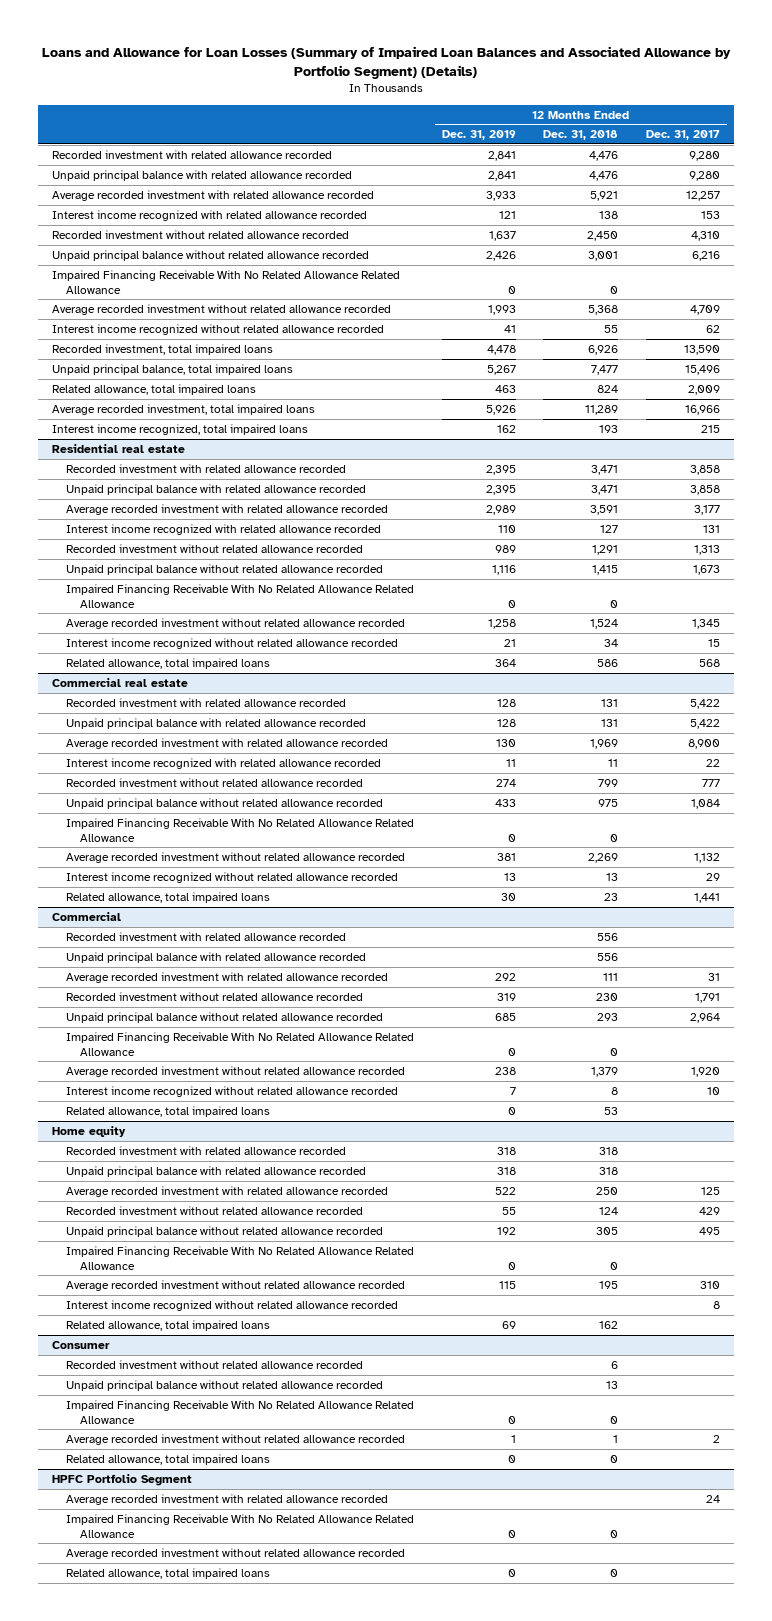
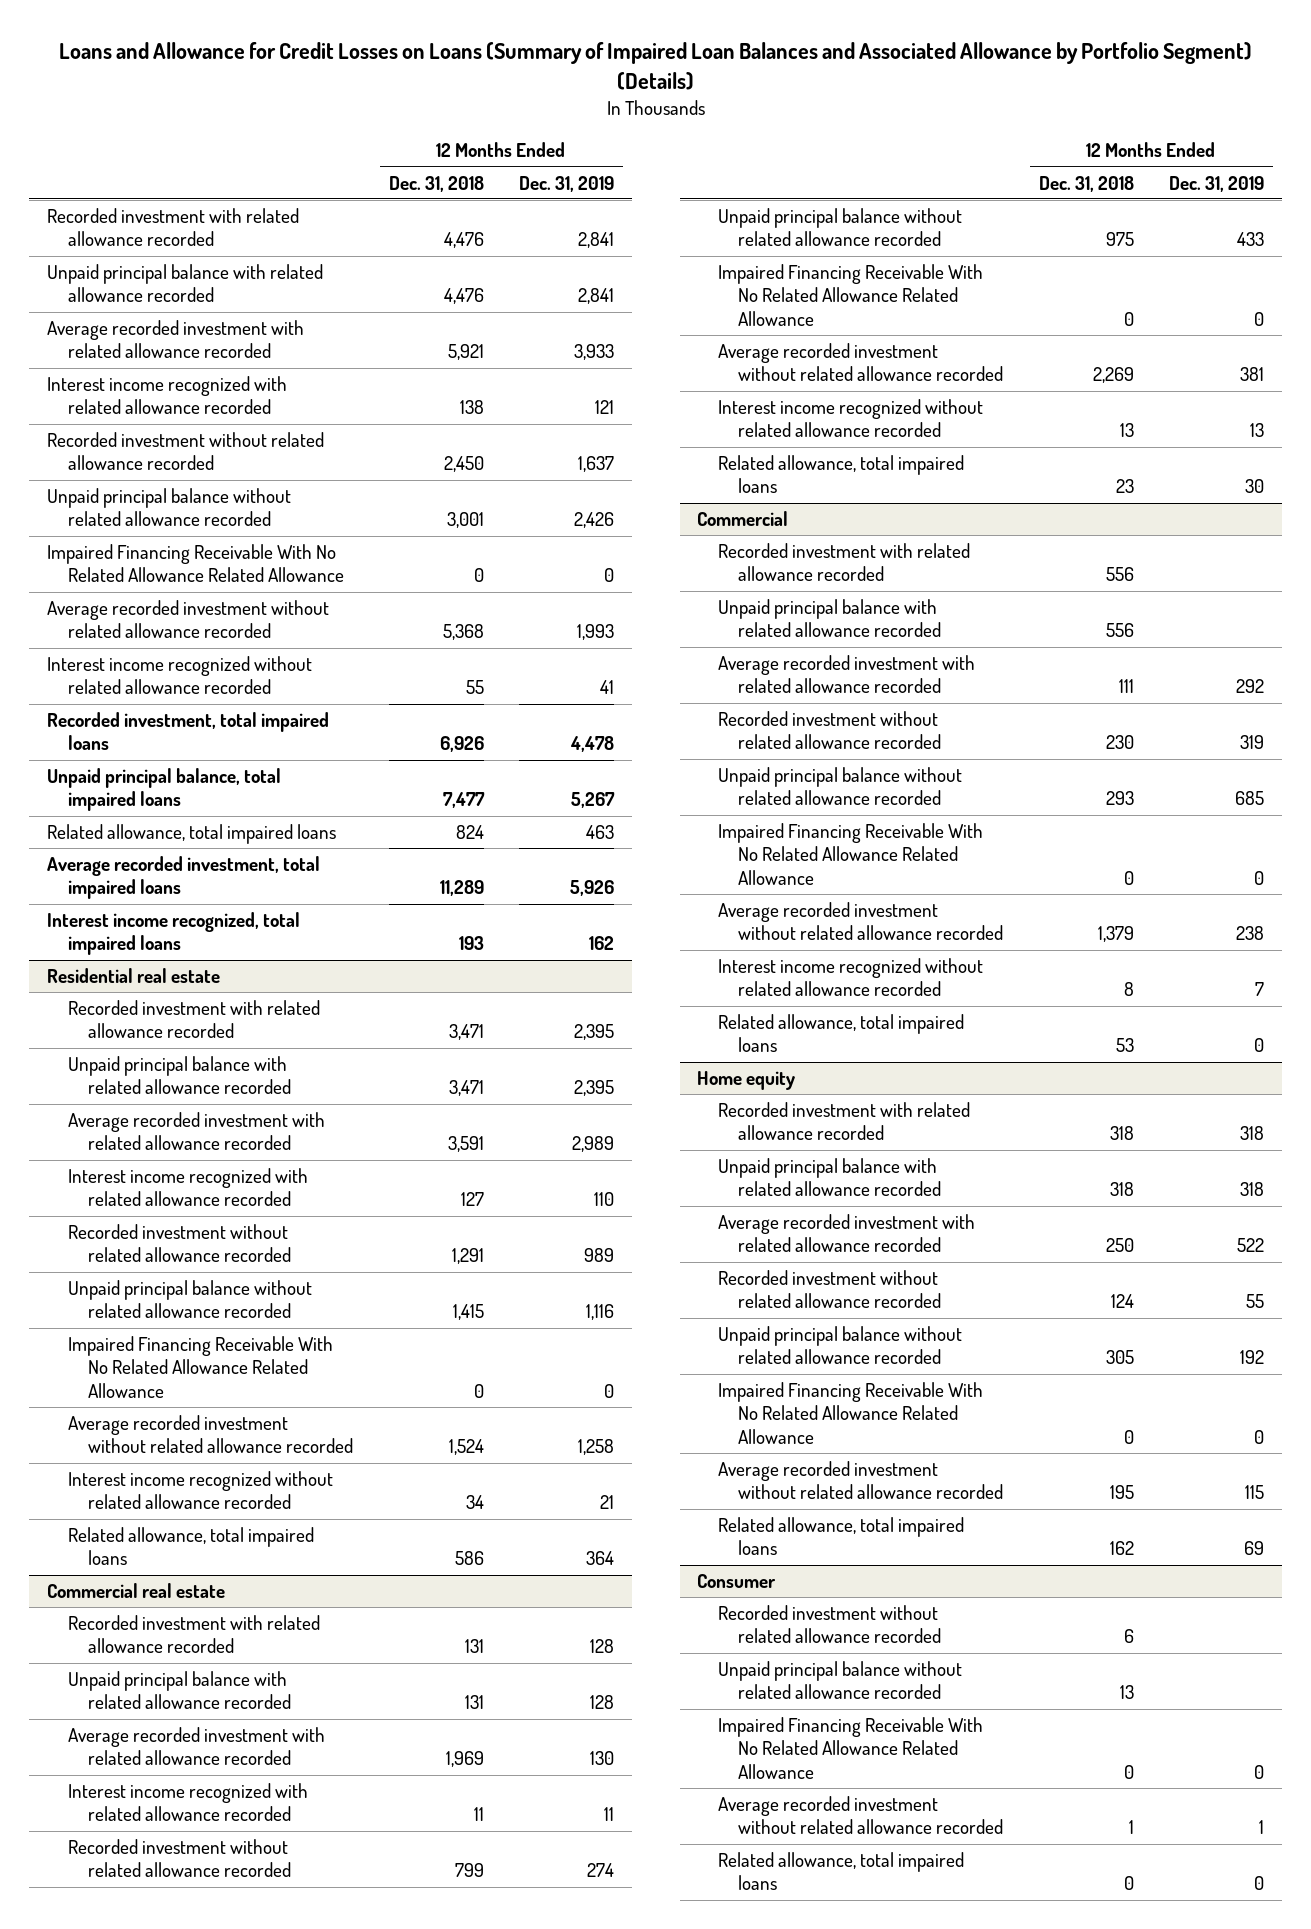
- Loans and Allowance for Loan Losses (Summary of Impaired Loan Balances and Associated Allowance by Portfolio Segment) (Details)
+ Loans and Allowance for Credit Losses on Loans (Summary of Impaired Loan Balances and Associated Allowance by Portfolio Segment) (Details)
- | 12 Months Ended Dec. 31, 2019 | 12 Months Ended Dec. 31, 2018 | 12 Months Ended Dec. 31, 2017
+ | 12 Months Ended Dec. 31, 2018 | 12 Months Ended Dec. 31, 2019
@ Home equity
- Interest income recognized without related allowance recorded | | | 8
- HPFC Portfolio Segment
- Average recorded investment with related allowance recorded | | | 24
- Impaired Financing Receivable With No Related Allowance Related Allowance | 0 | 0 |
- Average recorded investment without related allowance recorded
- Related allowance, total impaired loans | 0 | 0 |

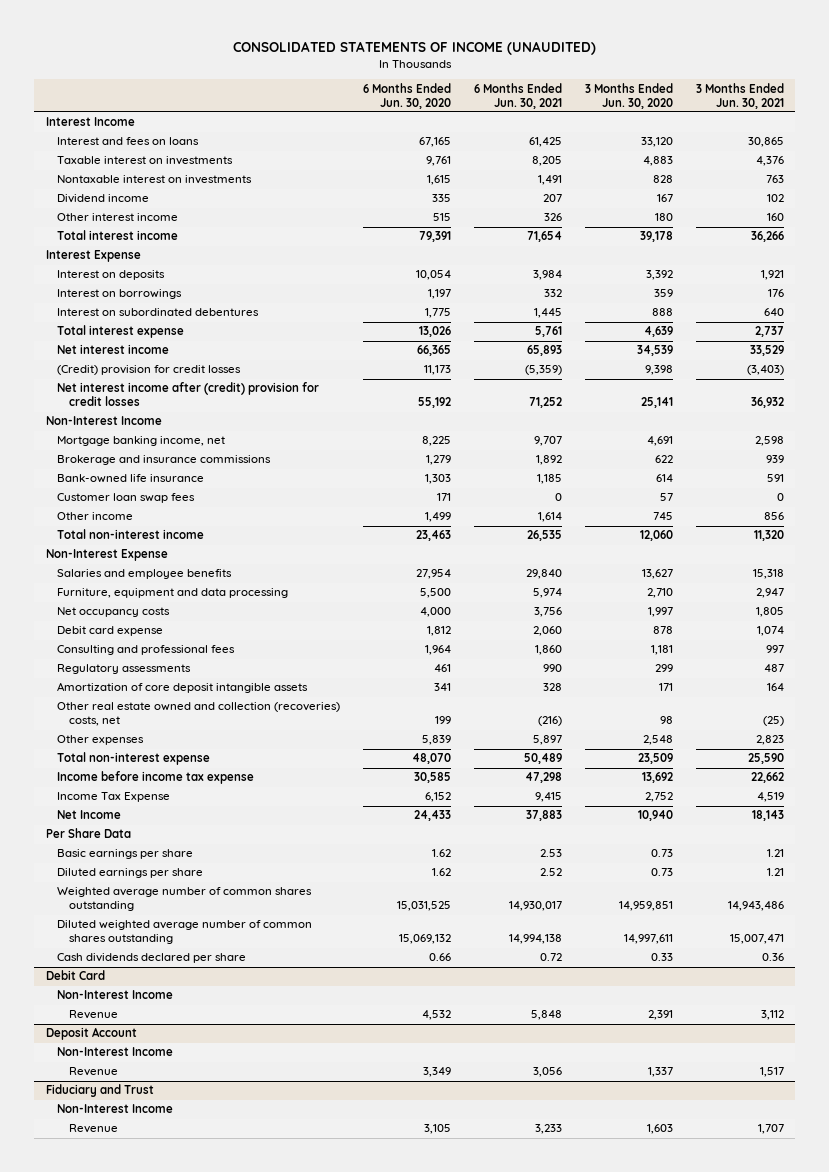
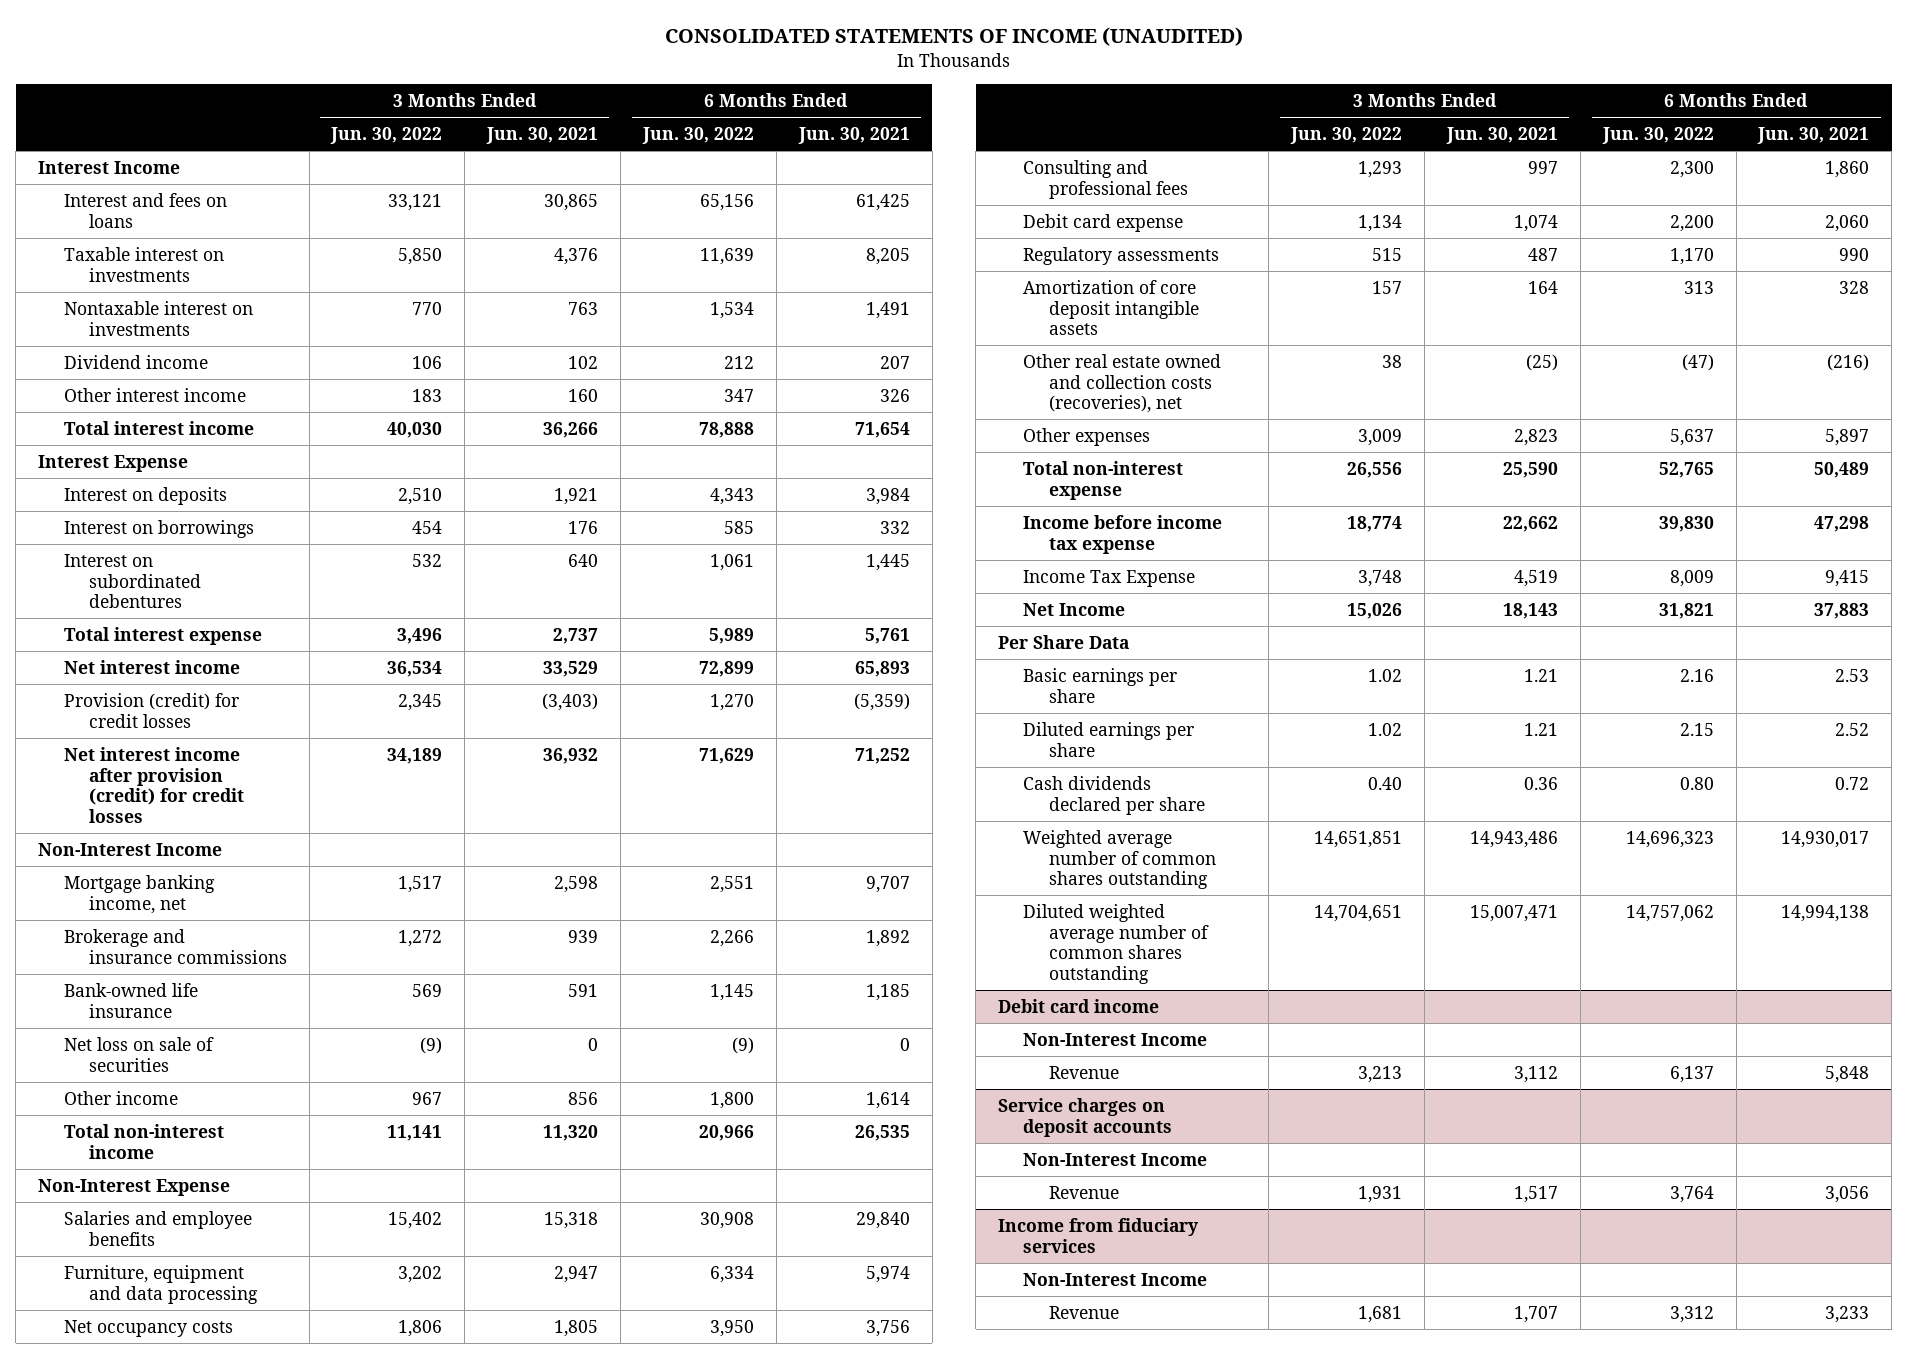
- | 6 Months Ended Jun. 30, 2020 | 6 Months Ended Jun. 30, 2021 | 3 Months Ended Jun. 30, 2020 | 3 Months Ended Jun. 30, 2021
+ | 3 Months Ended Jun. 30, 2022 | 3 Months Ended Jun. 30, 2021 | 6 Months Ended Jun. 30, 2022 | 6 Months Ended Jun. 30, 2021
- (Credit) provision for credit losses | 11,173 | (5,359) | 9,398 | (3,403)
- Net interest income after (credit) provision for credit losses | 55,192 | 71,252 | 25,141 | 36,932
+ Provision (credit) for credit losses | 2,345 | (3,403) | 1,270 | (5,359)
+ Net interest income after provision (credit) for credit losses | 34,189 | 36,932 | 71,629 | 71,252
- Customer loan swap fees | 171 | 0 | 57 | 0
+ Net loss on sale of securities | (9) | 0 | (9) | 0
moved down: Debit card expense | 1,134 | 1,074 | 2,200 | 2,060
- Other real estate owned and collection (recoveries) costs, net | 199 | (216) | 98 | (25)
+ Other real estate owned and collection costs (recoveries), net | 38 | (25) | (47) | (216)
moved up: Cash dividends declared per share | 0.40 | 0.36 | 0.80 | 0.72
- Debit Card
+ Debit card income
- Deposit Account
+ Service charges on deposit accounts
- Fiduciary and Trust
+ Income from fiduciary services

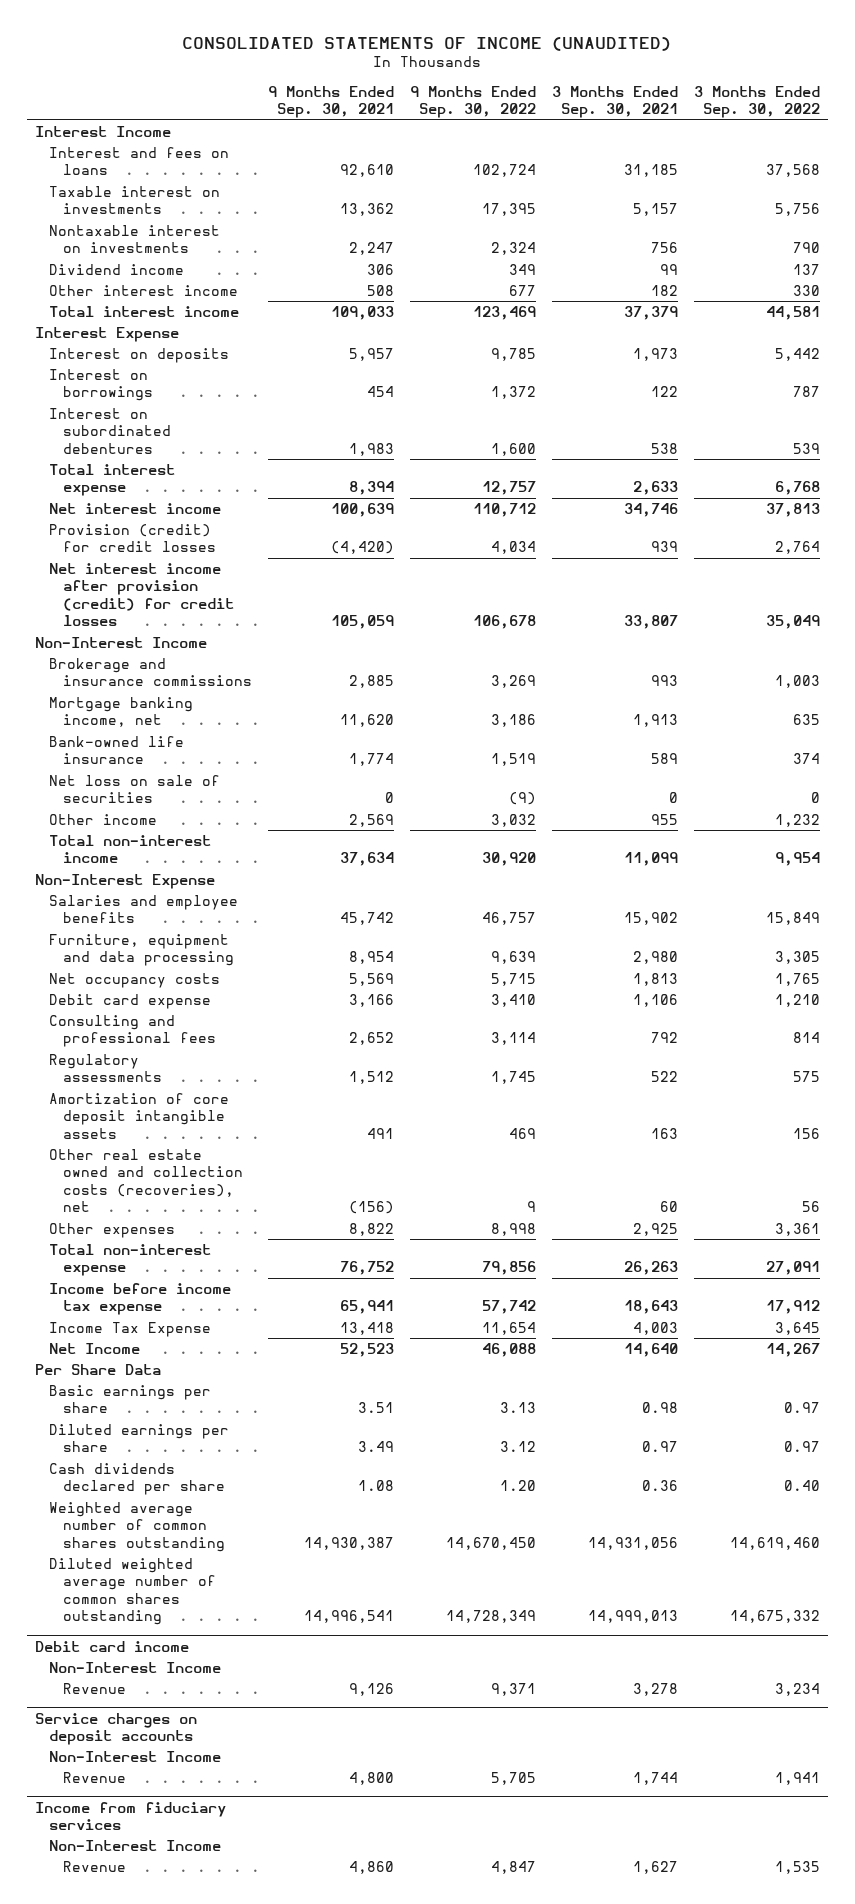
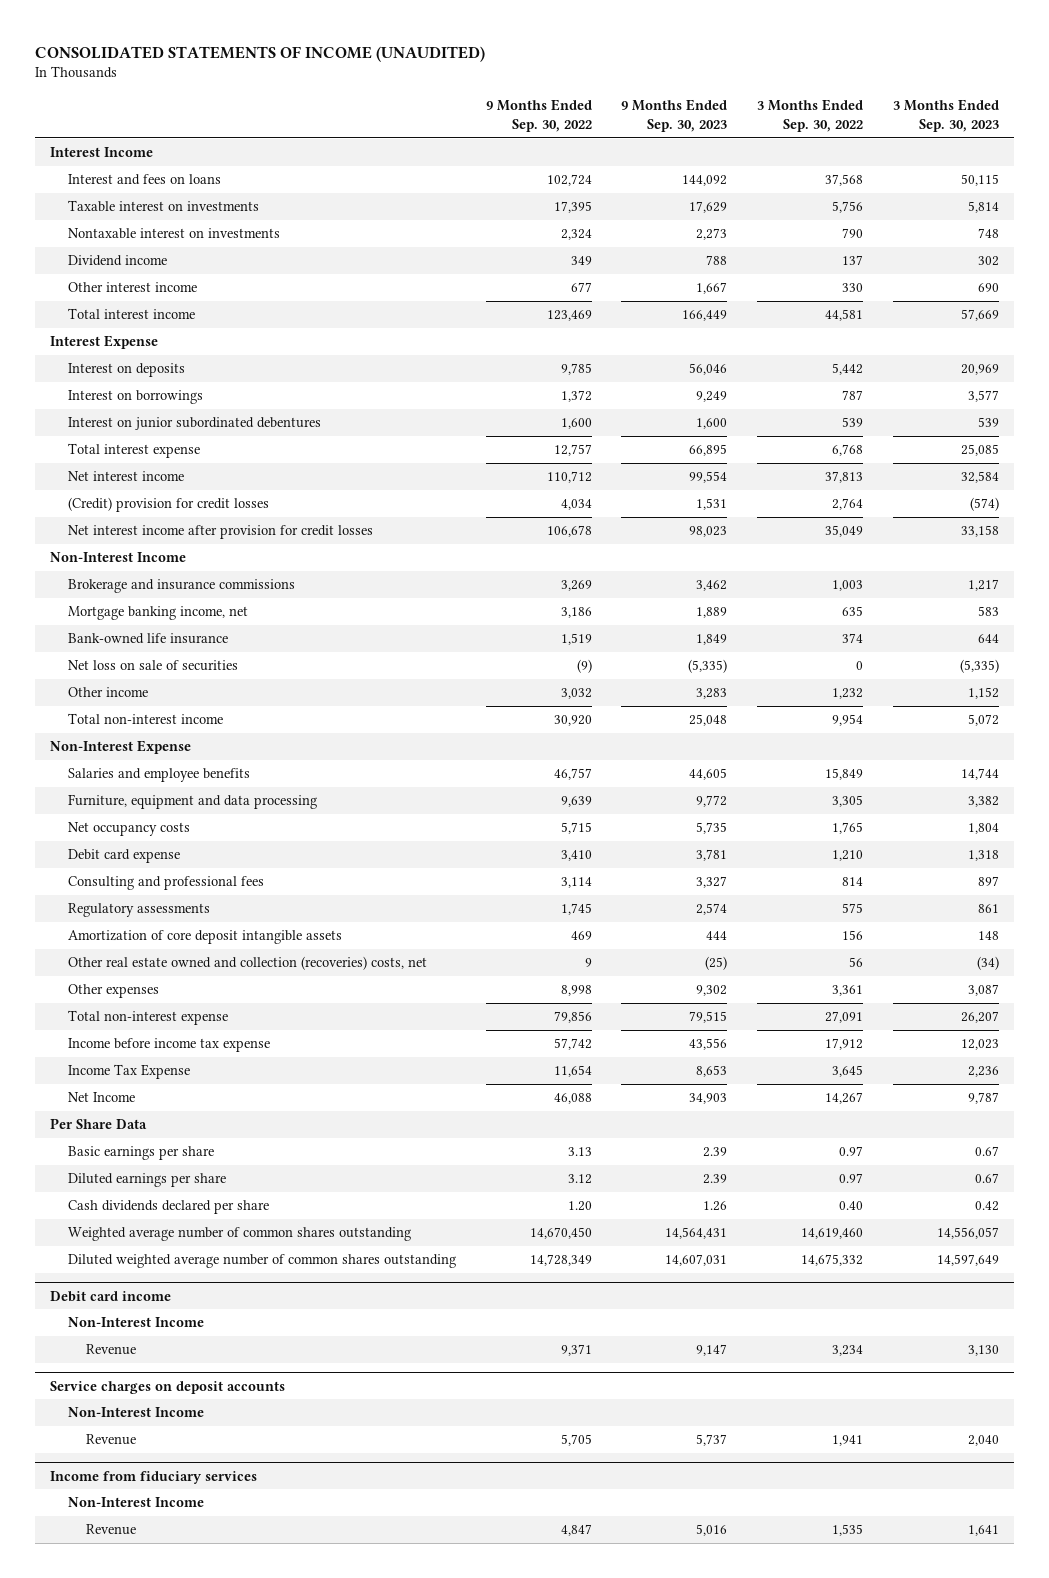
- | 9 Months Ended Sep. 30, 2021 | 9 Months Ended Sep. 30, 2022 | 3 Months Ended Sep. 30, 2021 | 3 Months Ended Sep. 30, 2022
+ | 9 Months Ended Sep. 30, 2022 | 9 Months Ended Sep. 30, 2023 | 3 Months Ended Sep. 30, 2022 | 3 Months Ended Sep. 30, 2023
- Interest on subordinated debentures | 1,983 | 1,600 | 538 | 539
+ Interest on junior subordinated debentures | 1,600 | 1,600 | 539 | 539
- Provision (credit) for credit losses | (4,420) | 4,034 | 939 | 2,764
- Net interest income after provision (credit) for credit losses | 105,059 | 106,678 | 33,807 | 35,049
+ (Credit) provision for credit losses | 4,034 | 1,531 | 2,764 | (574)
+ Net interest income after provision for credit losses | 106,678 | 98,023 | 35,049 | 33,158
- Other real estate owned and collection costs (recoveries), net | (156) | 9 | 60 | 56
+ Other real estate owned and collection (recoveries) costs, net | 9 | (25) | 56 | (34)

